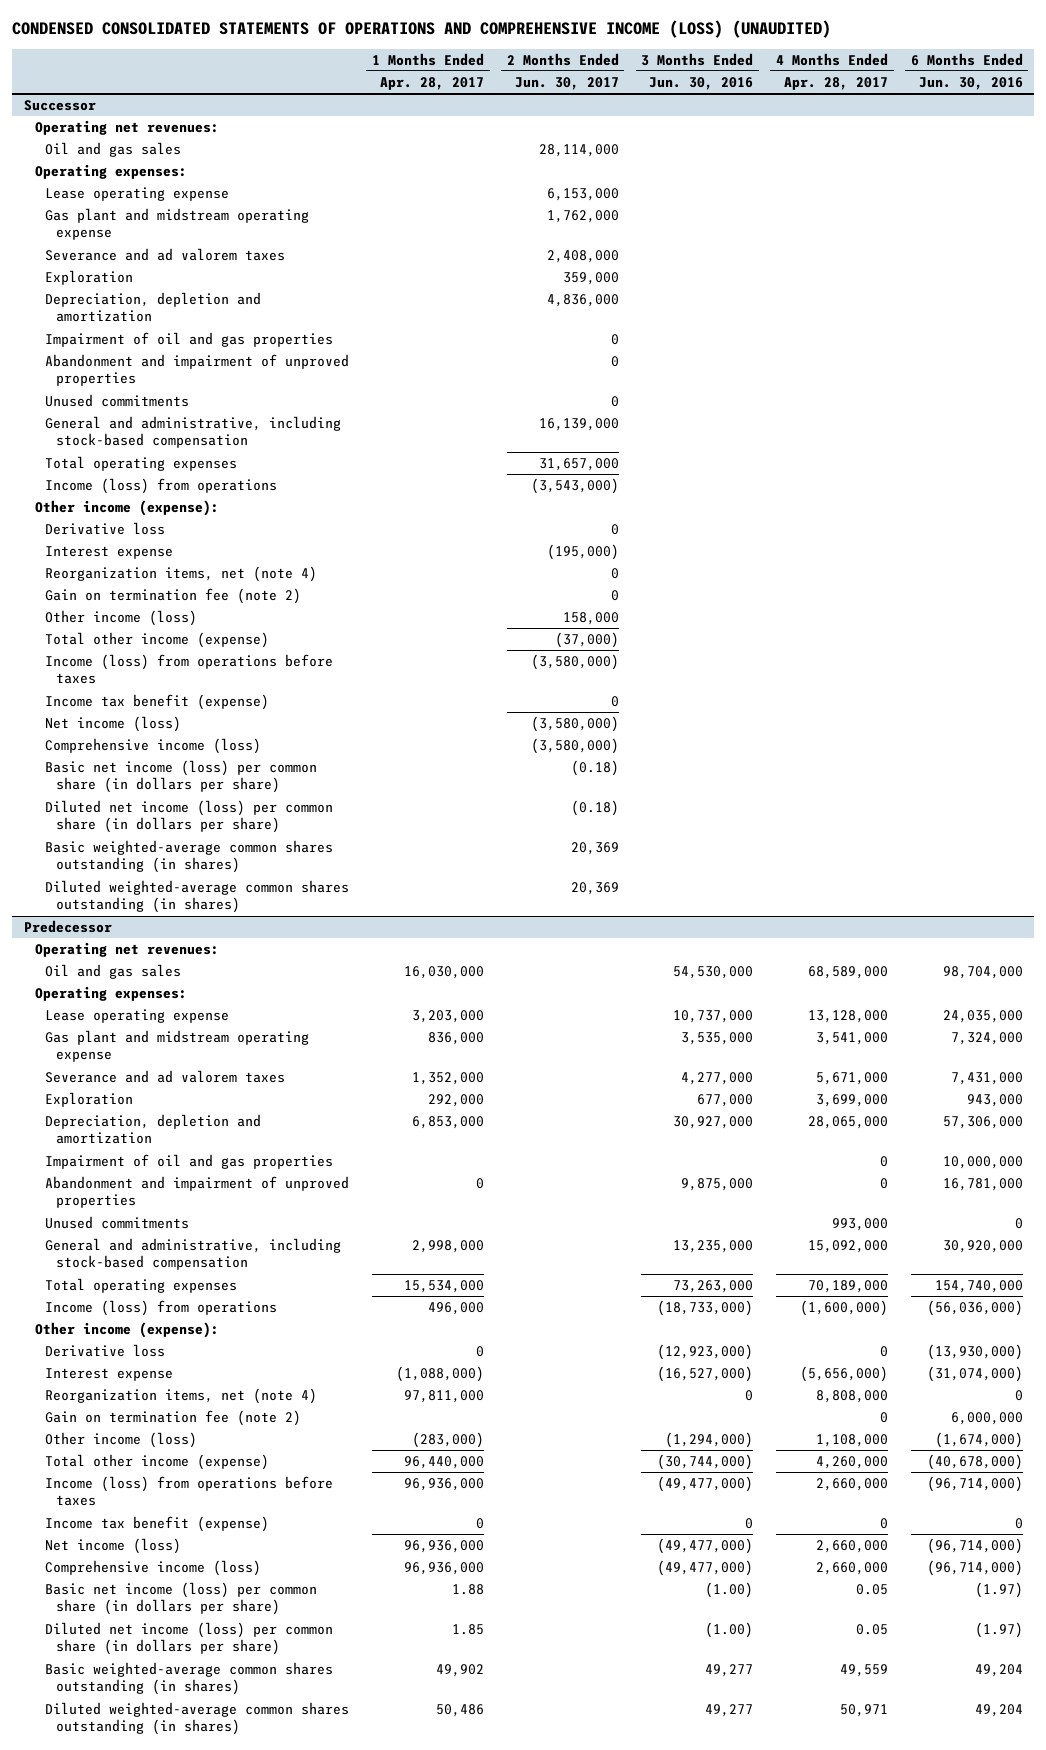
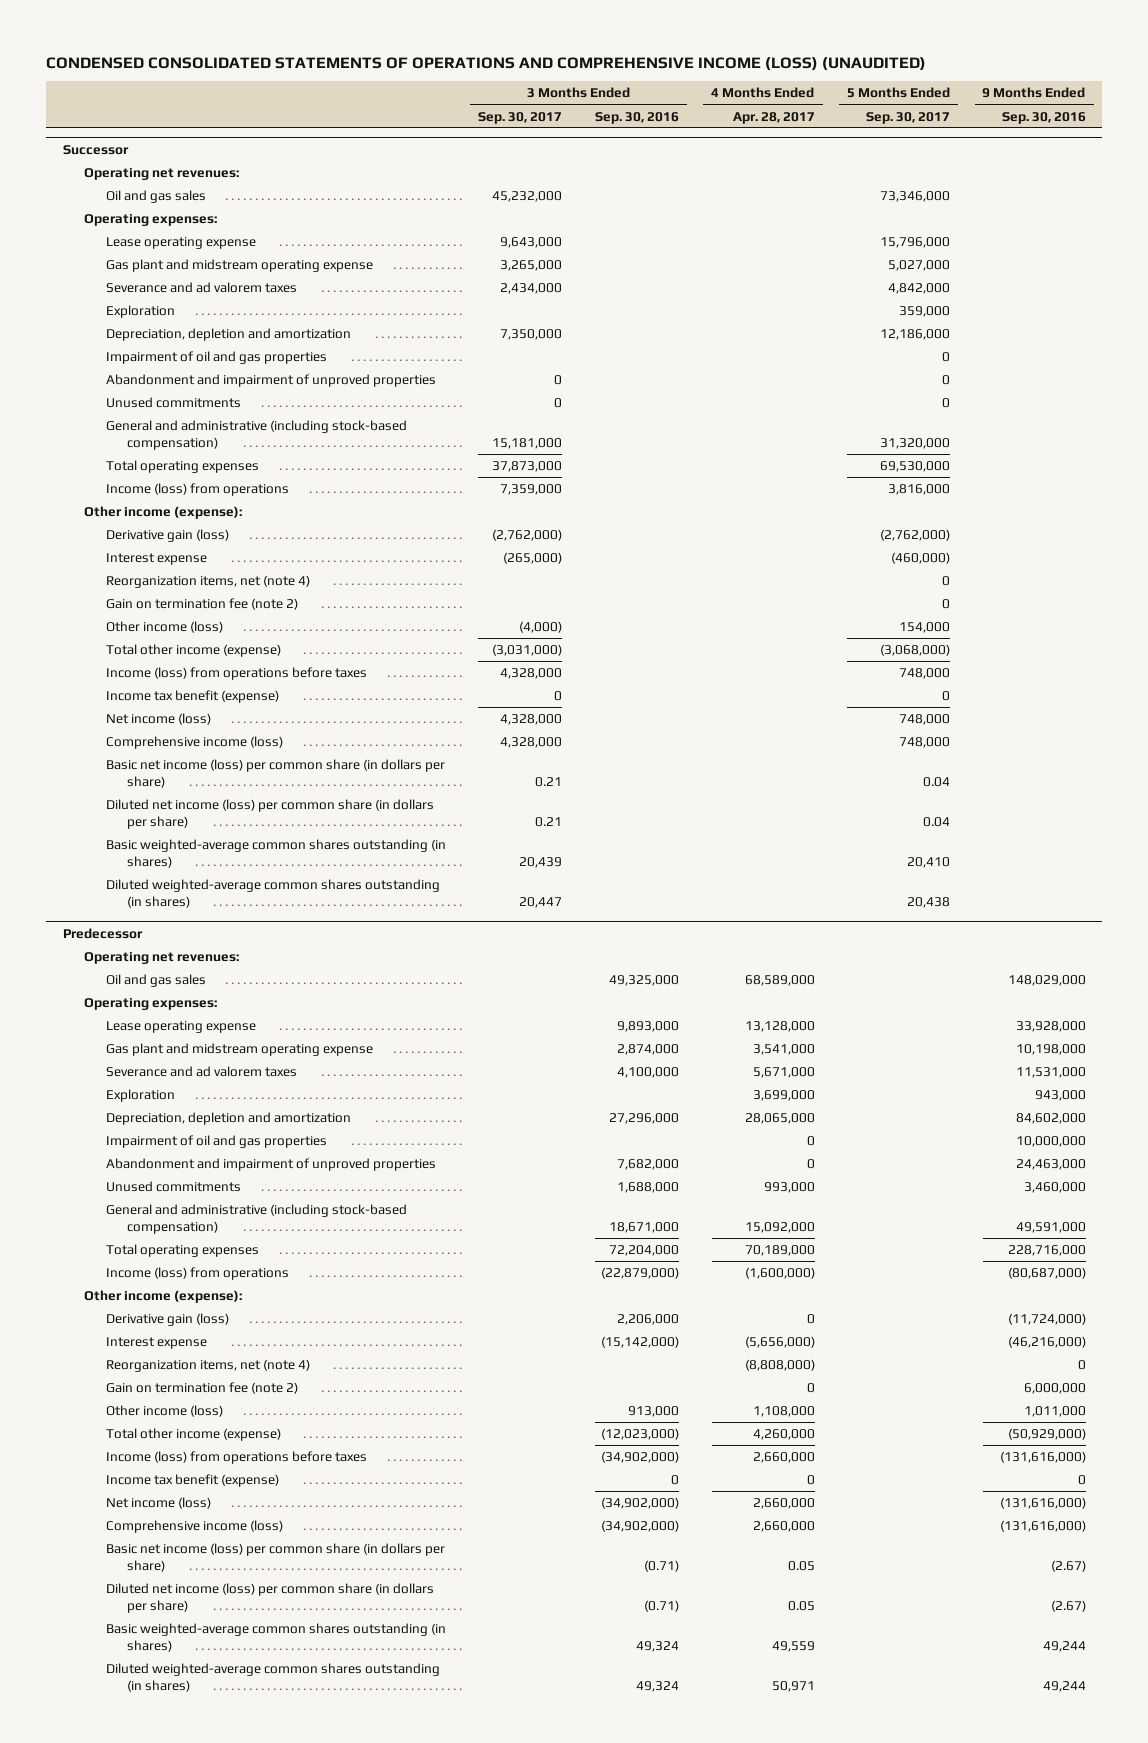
- | 1 Months Ended Apr. 28, 2017 | 2 Months Ended Jun. 30, 2017 | 3 Months Ended Jun. 30, 2016 | 4 Months Ended Apr. 28, 2017 | 6 Months Ended Jun. 30, 2016
+ | 3 Months Ended Sep. 30, 2017 | 3 Months Ended Sep. 30, 2016 | 4 Months Ended Apr. 28, 2017 | 5 Months Ended Sep. 30, 2017 | 9 Months Ended Sep. 30, 2016
@ Successor
- General and administrative, including stock-based compensation | | 16,139,000 | | |
+ General and administrative (including stock-based compensation) | 15,181,000 | | | 31,320,000 |
- Derivative loss | | 0 | | |
+ Derivative gain (loss) | (2,762,000) | | | (2,762,000) |
@ Predecessor
- General and administrative, including stock-based compensation | 2,998,000 | | 13,235,000 | 15,092,000 | 30,920,000
+ General and administrative (including stock-based compensation) | | 18,671,000 | 15,092,000 | | 49,591,000
- Derivative loss | 0 | | (12,923,000) | 0 | (13,930,000)
+ Derivative gain (loss) | | 2,206,000 | 0 | | (11,724,000)
- Reorganization items, net (note 4) | 97,811,000 | | 0 | 8,808,000 | 0
+ Reorganization items, net (note 4) | | | (8,808,000) | | 0

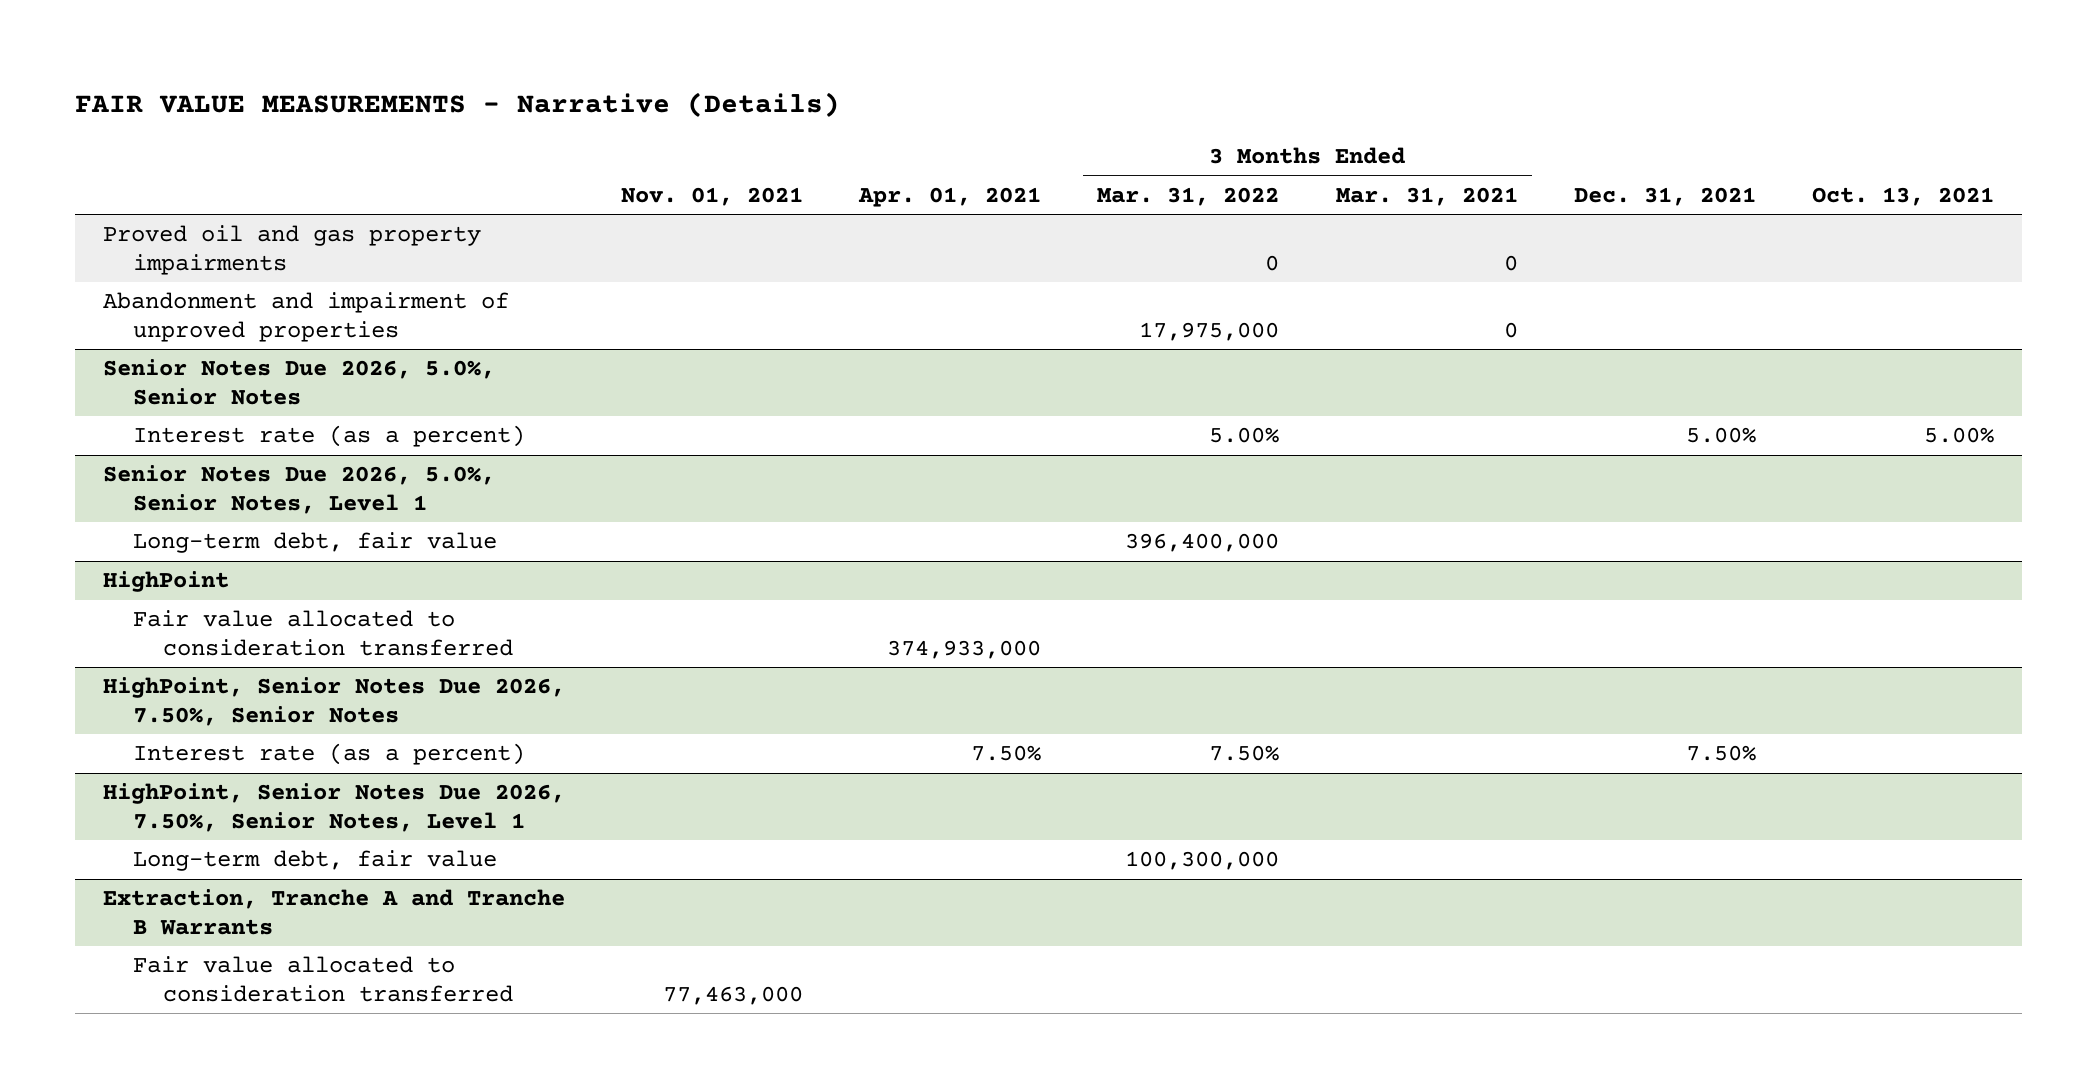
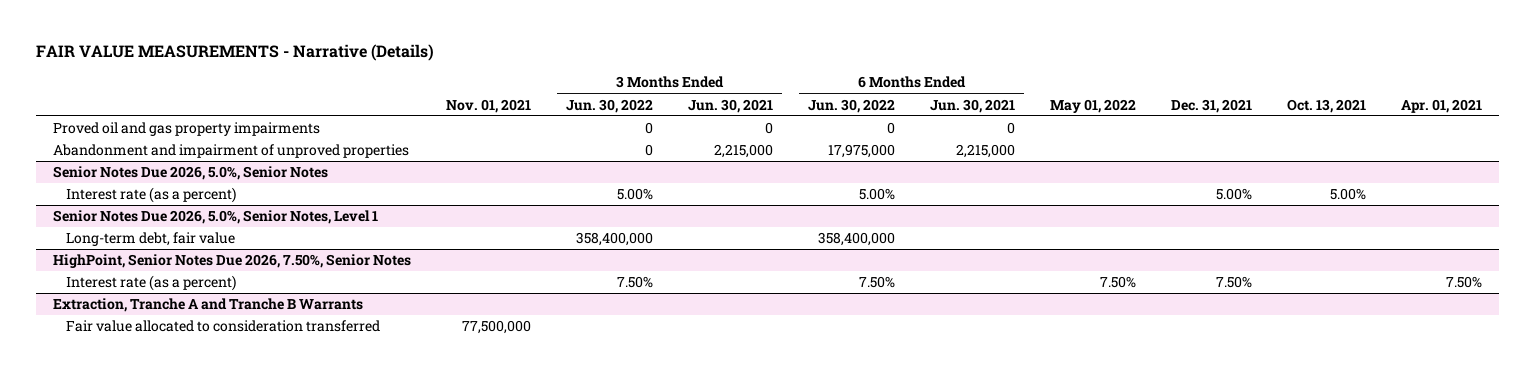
- | Nov. 01, 2021 | Apr. 01, 2021 | 3 Months Ended Mar. 31, 2022 | 3 Months Ended Mar. 31, 2021 | Dec. 31, 2021 | Oct. 13, 2021
+ | Nov. 01, 2021 | 3 Months Ended Jun. 30, 2022 | 3 Months Ended Jun. 30, 2021 | 6 Months Ended Jun. 30, 2022 | 6 Months Ended Jun. 30, 2021 | May 01, 2022 | Dec. 31, 2021 | Oct. 13, 2021 | Apr. 01, 2021
- HighPoint
- Fair value allocated to consideration transferred | | 374,933,000 | | | |
- HighPoint, Senior Notes Due 2026, 7.50%, Senior Notes, Level 1
- Long-term debt, fair value | | | 100,300,000 | | |
@ Extraction, Tranche A and Tranche B Warrants
- Fair value allocated to consideration transferred | 77,463,000 | | | | |
+ Fair value allocated to consideration transferred | 77,500,000 | | | | | | | |

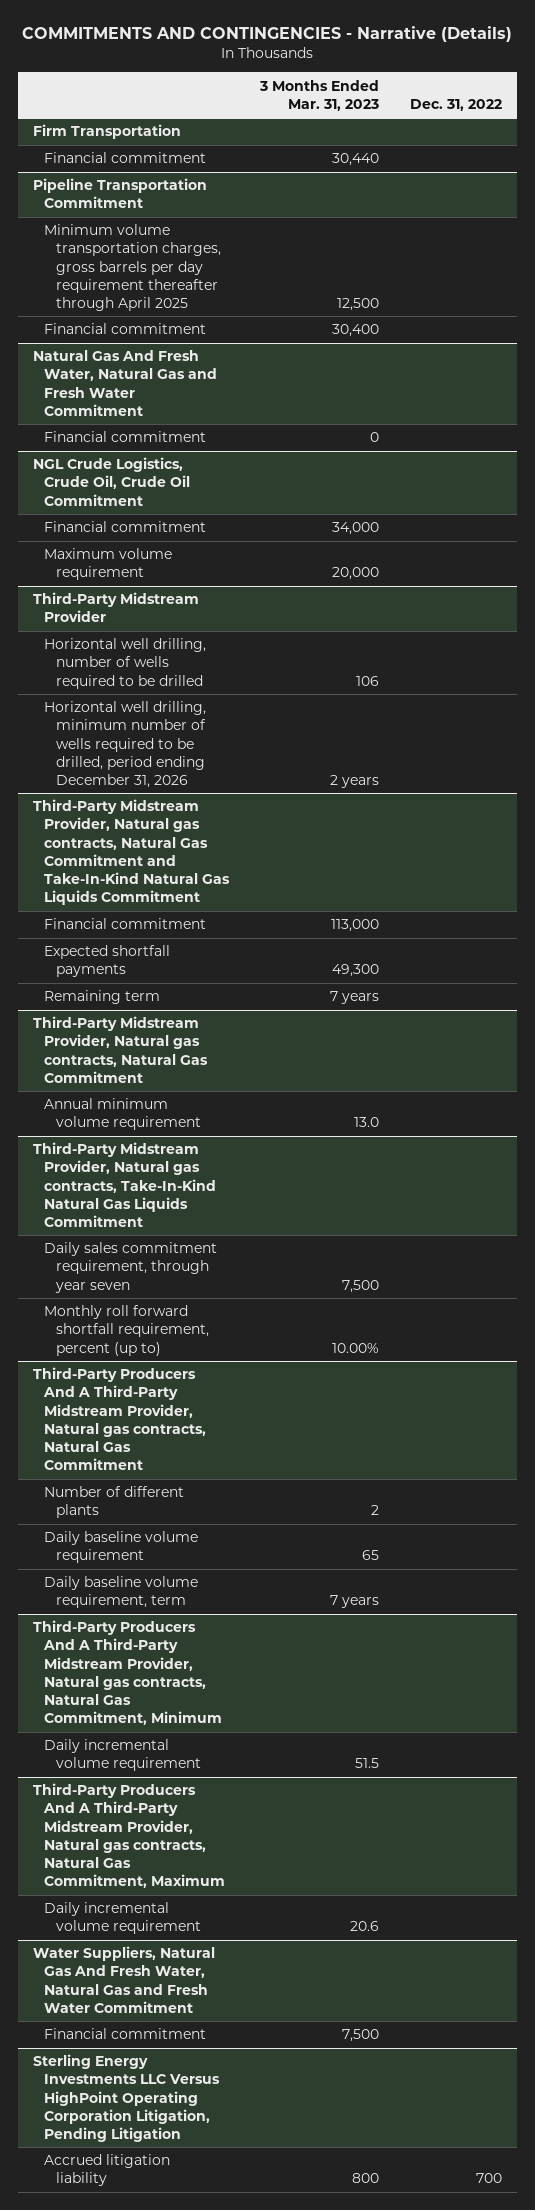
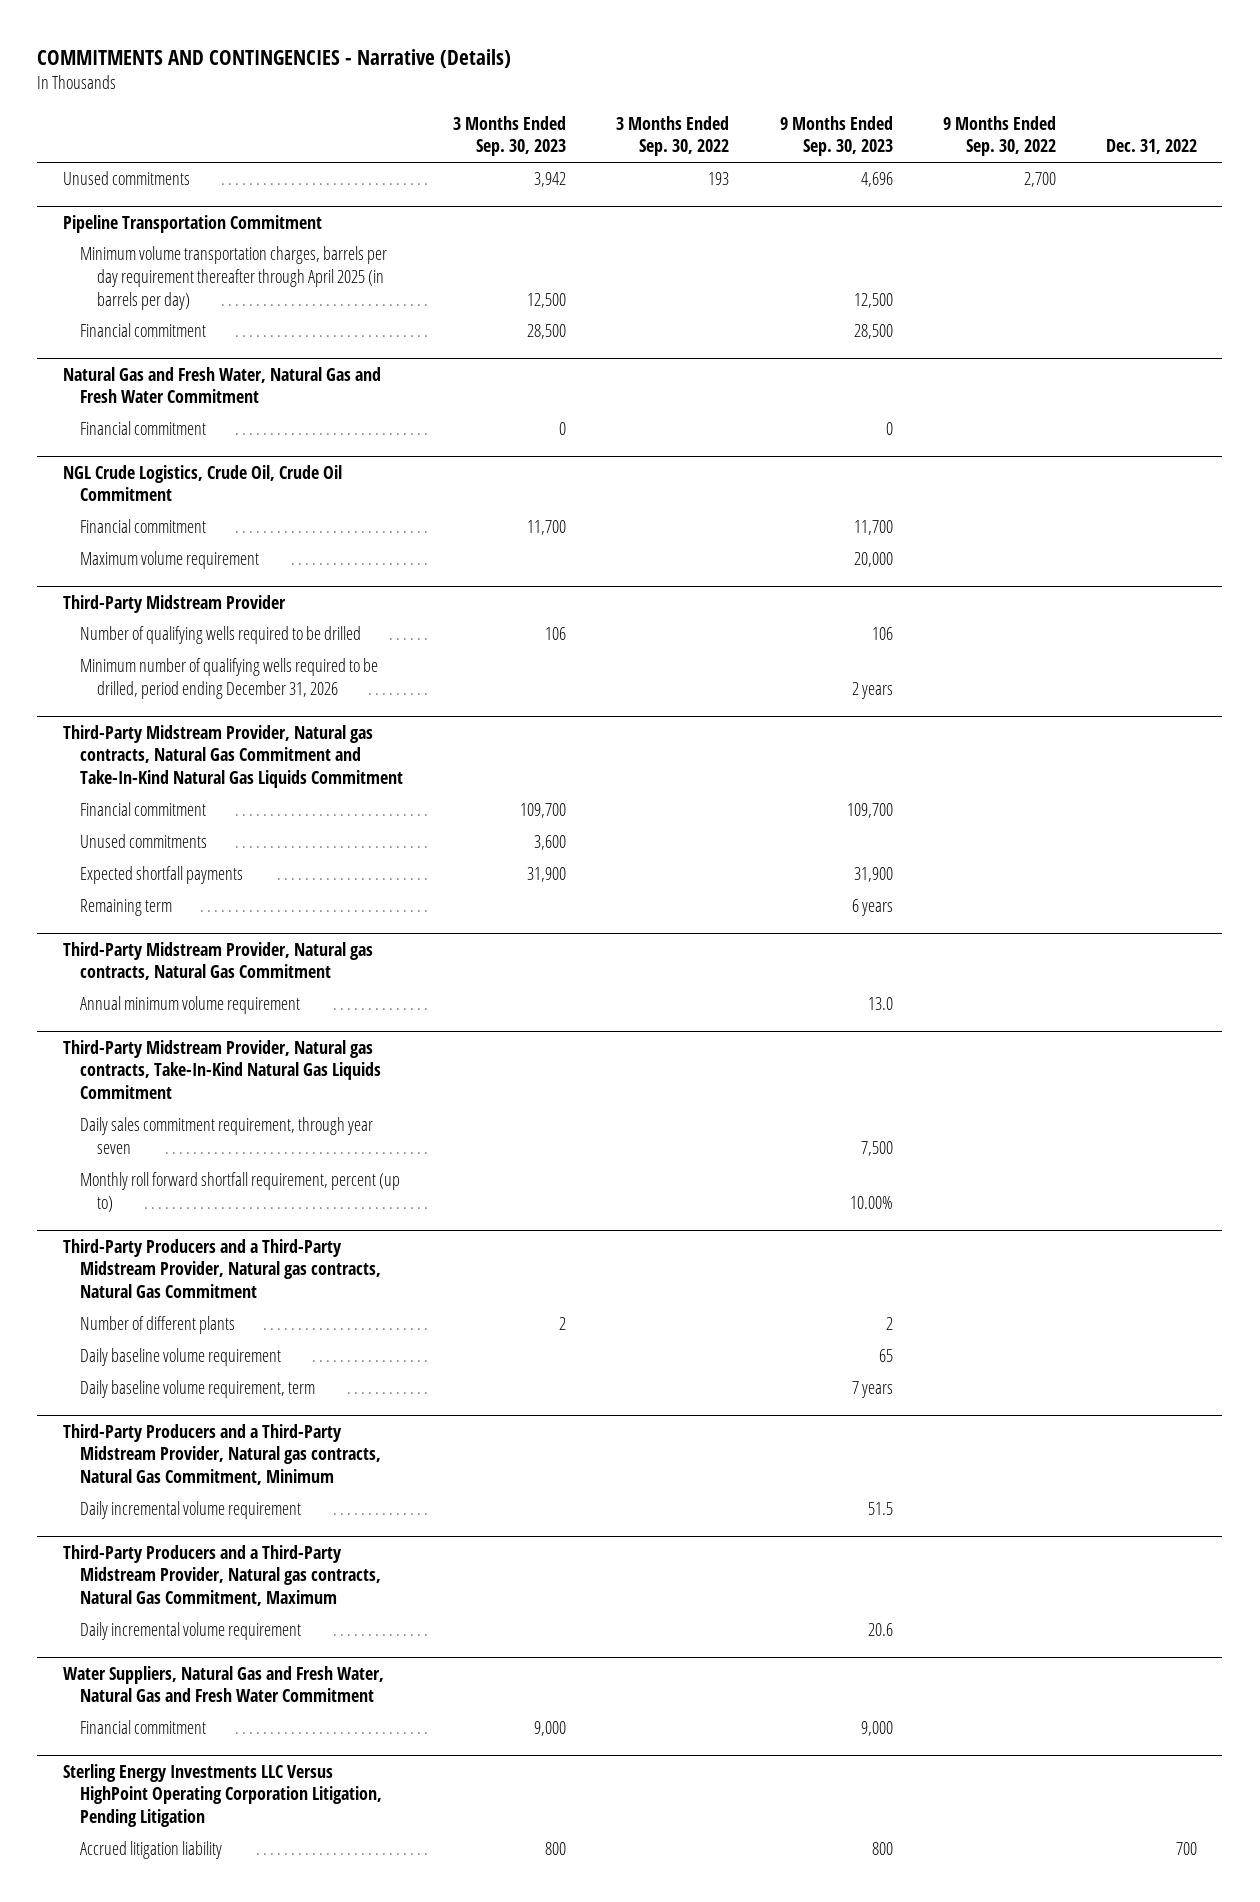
- | 3 Months Ended Mar. 31, 2023 | Dec. 31, 2022
+ | 3 Months Ended Sep. 30, 2023 | 3 Months Ended Sep. 30, 2022 | 9 Months Ended Sep. 30, 2023 | 9 Months Ended Sep. 30, 2022 | Dec. 31, 2022
- Firm Transportation
- Financial commitment | 30,440 |
+ Unused commitments | 3,942 | 193 | 4,696 | 2,700 |
@ Pipeline Transportation Commitment
- Minimum volume transportation charges, gross barrels per day requirement thereafter through April 2025 | 12,500 |
+ Minimum volume transportation charges, barrels per day requirement thereafter through April 2025 (in barrels per day) | 12,500 | | 12,500 | |
- Natural Gas And Fresh Water, Natural Gas and Fresh Water Commitment
+ Natural Gas and Fresh Water, Natural Gas and Fresh Water Commitment
@ Third-Party Midstream Provider
- Horizontal well drilling, number of wells required to be drilled | 106 |
- Horizontal well drilling, minimum number of wells required to be drilled, period ending December 31, 2026 | 2 years |
+ Number of qualifying wells required to be drilled | 106 | | 106 | |
+ Minimum number of qualifying wells required to be drilled, period ending December 31, 2026 | | | 2 years | |
@ Third-Party Midstream Provider, Natural gas contracts, Natural Gas Commitment and Take-In-Kind Natural Gas Liquids Commitment
+ Unused commitments | 3,600 | | | |
- Third-Party Producers And A Third-Party Midstream Provider, Natural gas contracts, Natural Gas Commitment
+ Third-Party Producers and a Third-Party Midstream Provider, Natural gas contracts, Natural Gas Commitment
- Third-Party Producers And A Third-Party Midstream Provider, Natural gas contracts, Natural Gas Commitment, Minimum
+ Third-Party Producers and a Third-Party Midstream Provider, Natural gas contracts, Natural Gas Commitment, Minimum
- Third-Party Producers And A Third-Party Midstream Provider, Natural gas contracts, Natural Gas Commitment, Maximum
+ Third-Party Producers and a Third-Party Midstream Provider, Natural gas contracts, Natural Gas Commitment, Maximum
- Water Suppliers, Natural Gas And Fresh Water, Natural Gas and Fresh Water Commitment
+ Water Suppliers, Natural Gas and Fresh Water, Natural Gas and Fresh Water Commitment

